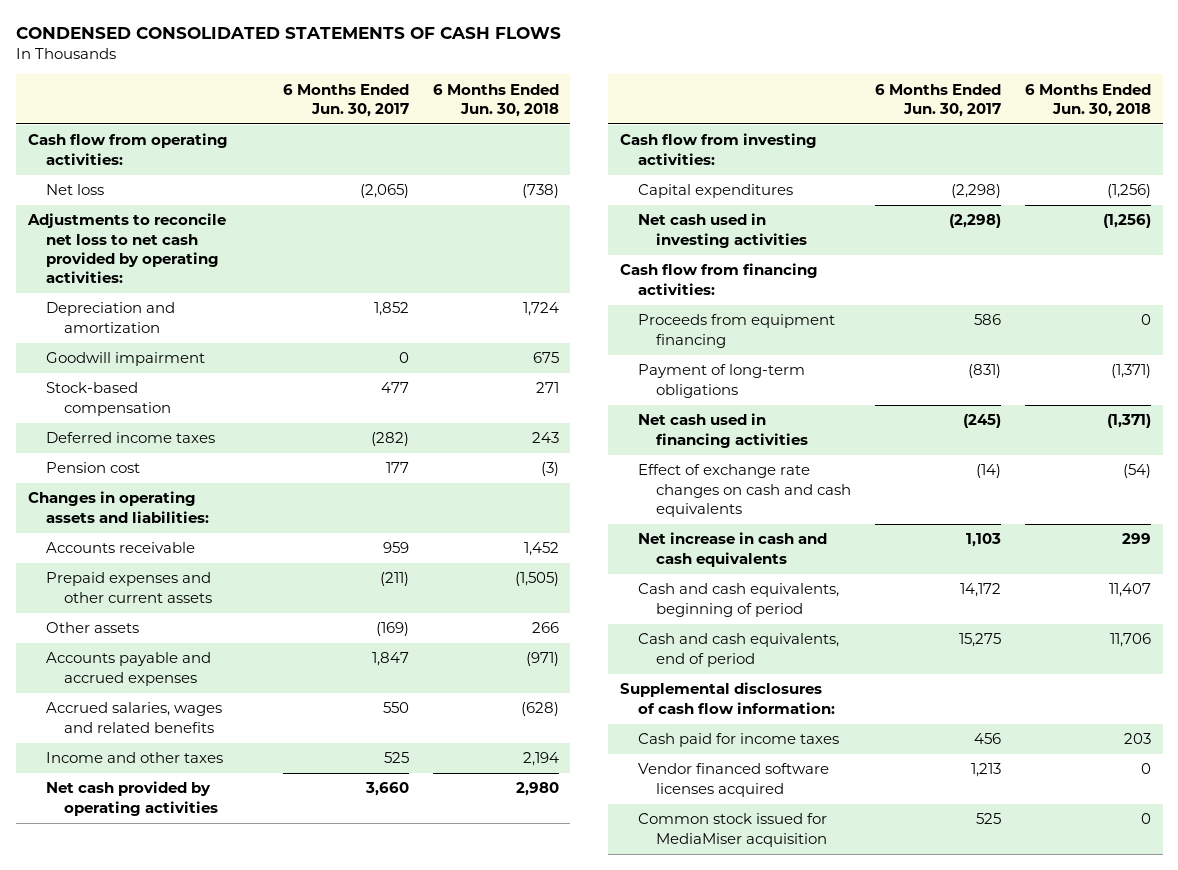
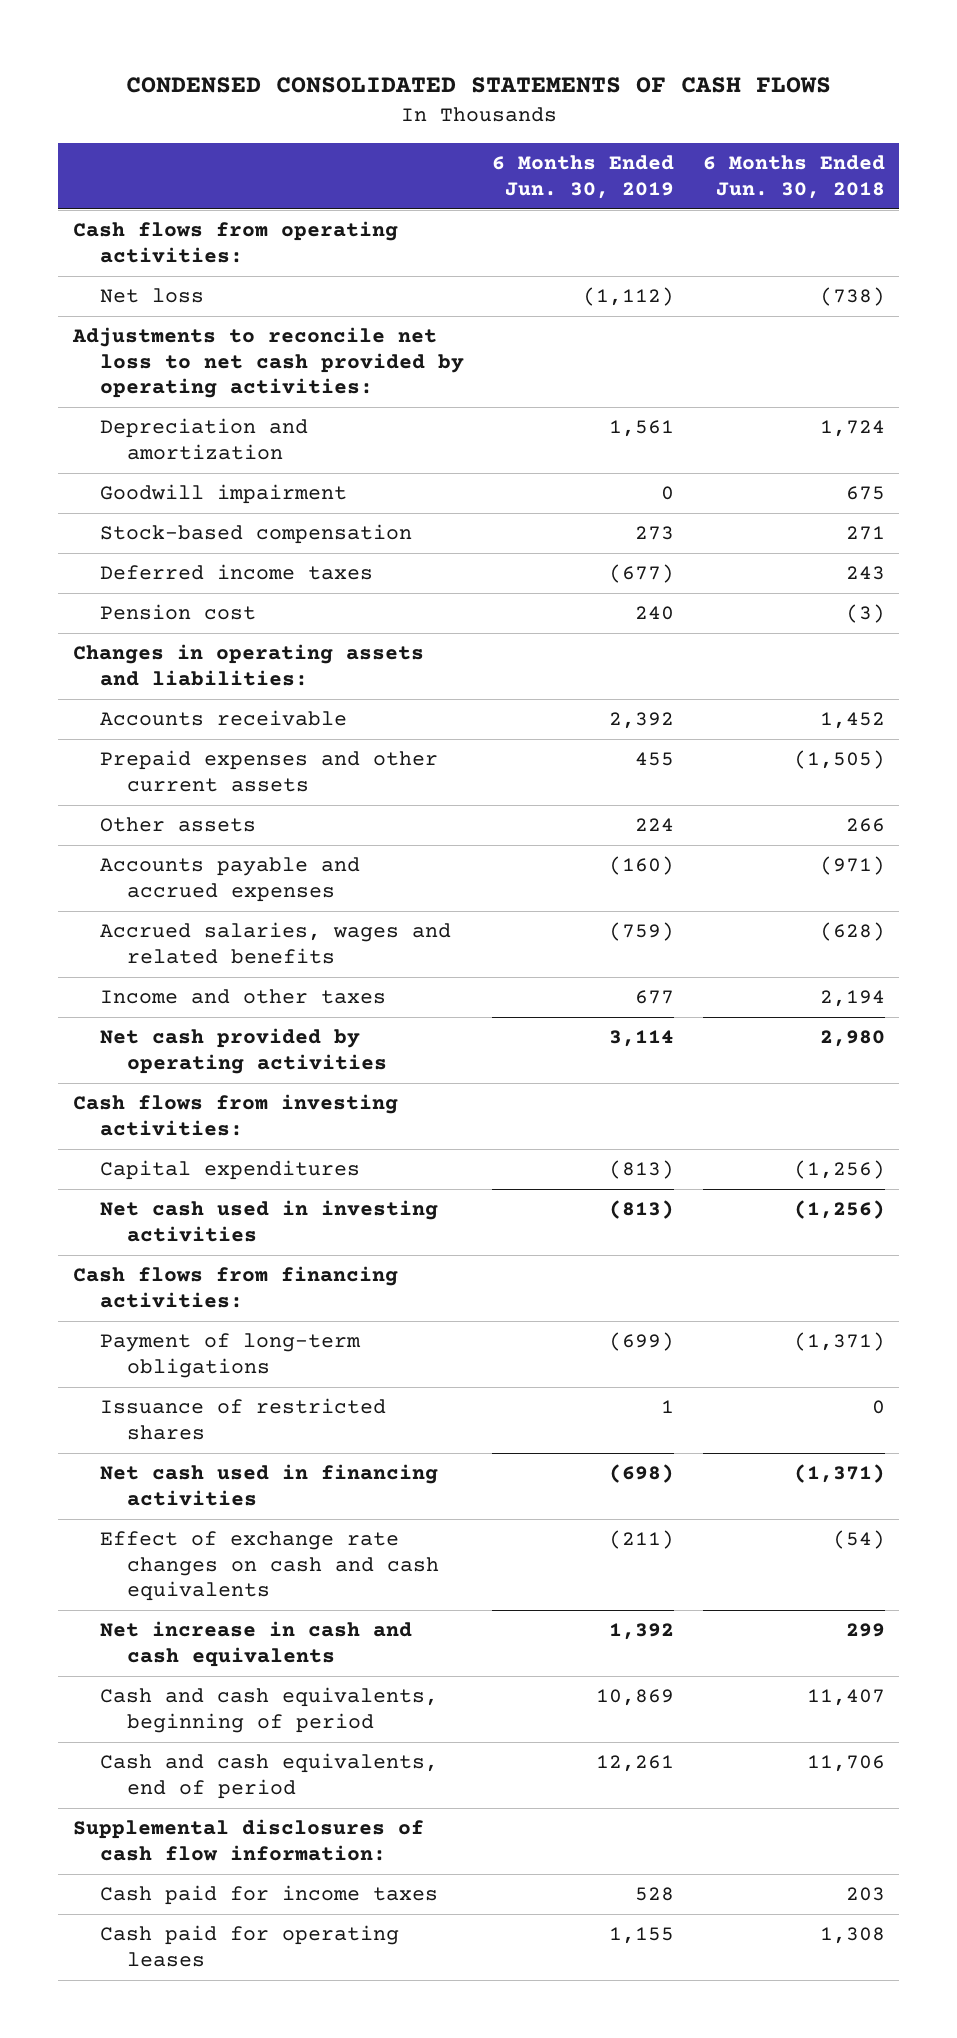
- | 6 Months Ended Jun. 30, 2017 | 6 Months Ended Jun. 30, 2018
+ | 6 Months Ended Jun. 30, 2019 | 6 Months Ended Jun. 30, 2018
- Cash flow from operating activities:
+ Cash flows from operating activities:
- Cash flow from investing activities:
+ Cash flows from investing activities:
- Cash flow from financing activities:
- Proceeds from equipment financing | 586 | 0
+ Cash flows from financing activities:
+ Issuance of restricted shares | 1 | 0
- Vendor financed software licenses acquired | 1,213 | 0
- Common stock issued for MediaMiser acquisition | 525 | 0
+ Cash paid for operating leases | 1,155 | 1,308

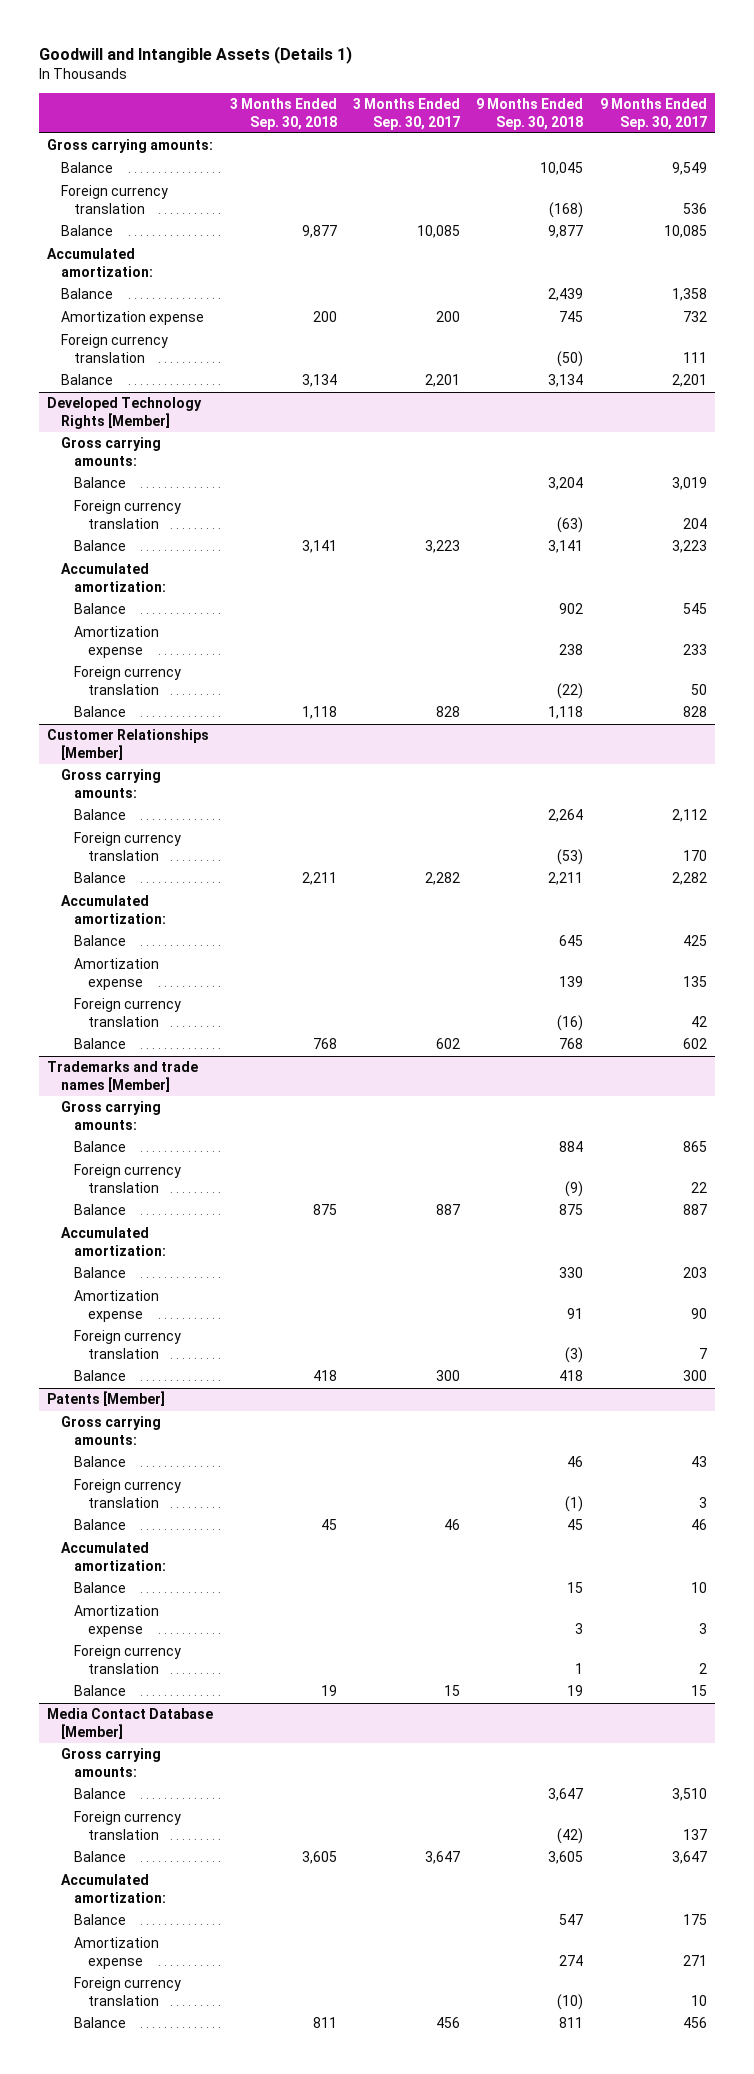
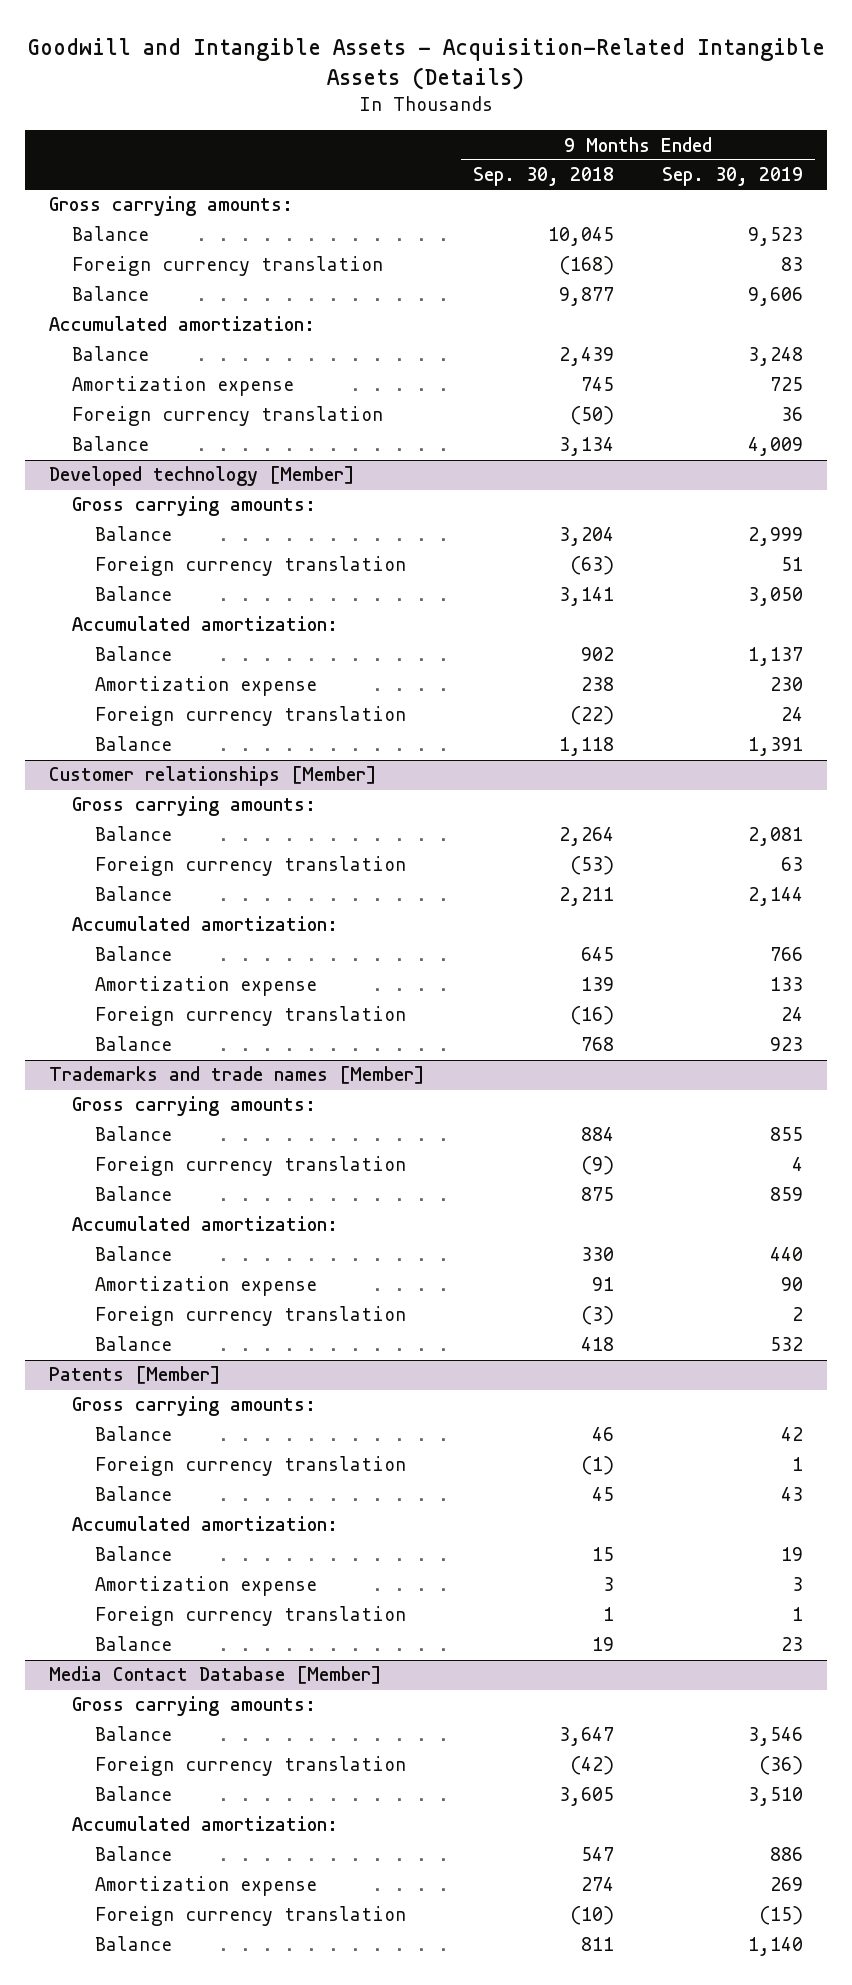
- Goodwill and Intangible Assets (Details 1)
+ Goodwill and Intangible Assets - Acquisition-Related Intangible Assets (Details)
- | 3 Months Ended Sep. 30, 2018 | 3 Months Ended Sep. 30, 2017 | 9 Months Ended Sep. 30, 2018 | 9 Months Ended Sep. 30, 2017
+ | 9 Months Ended Sep. 30, 2018 | 9 Months Ended Sep. 30, 2019
- Developed Technology Rights [Member]
+ Developed technology [Member]
- Customer Relationships [Member]
+ Customer relationships [Member]

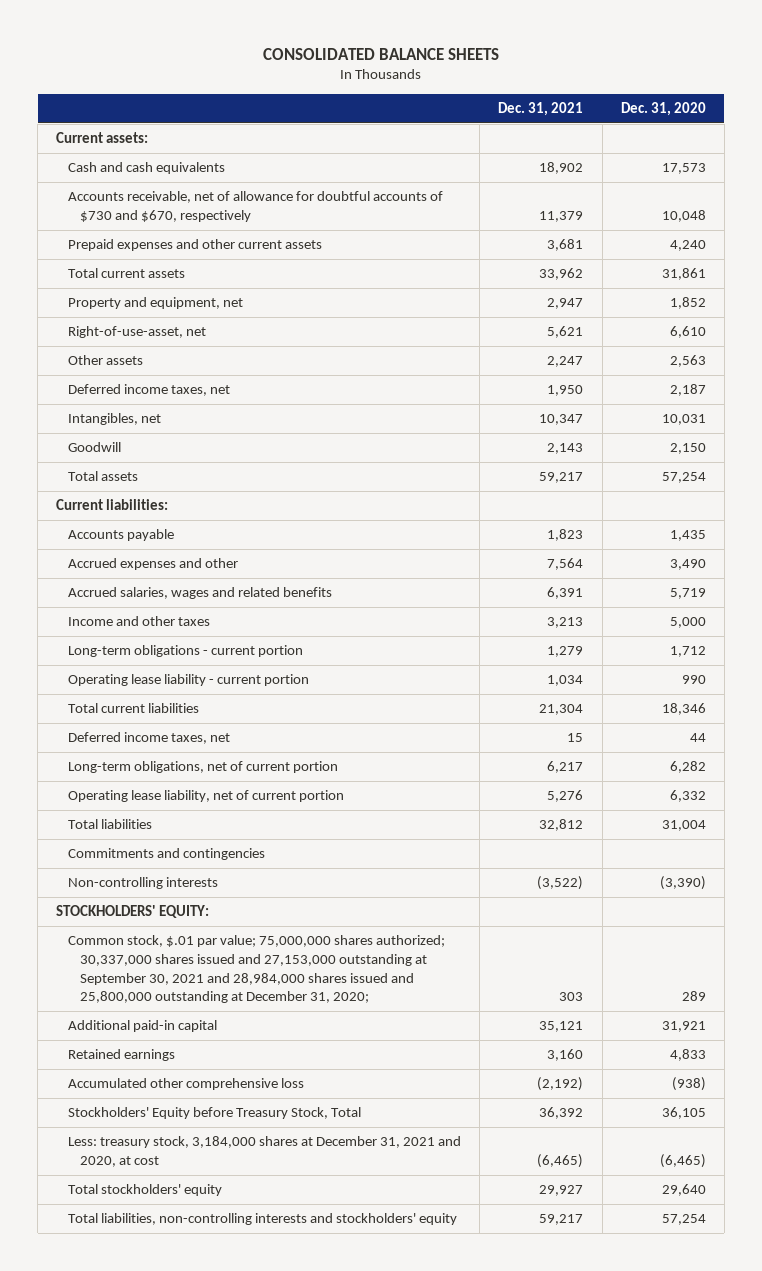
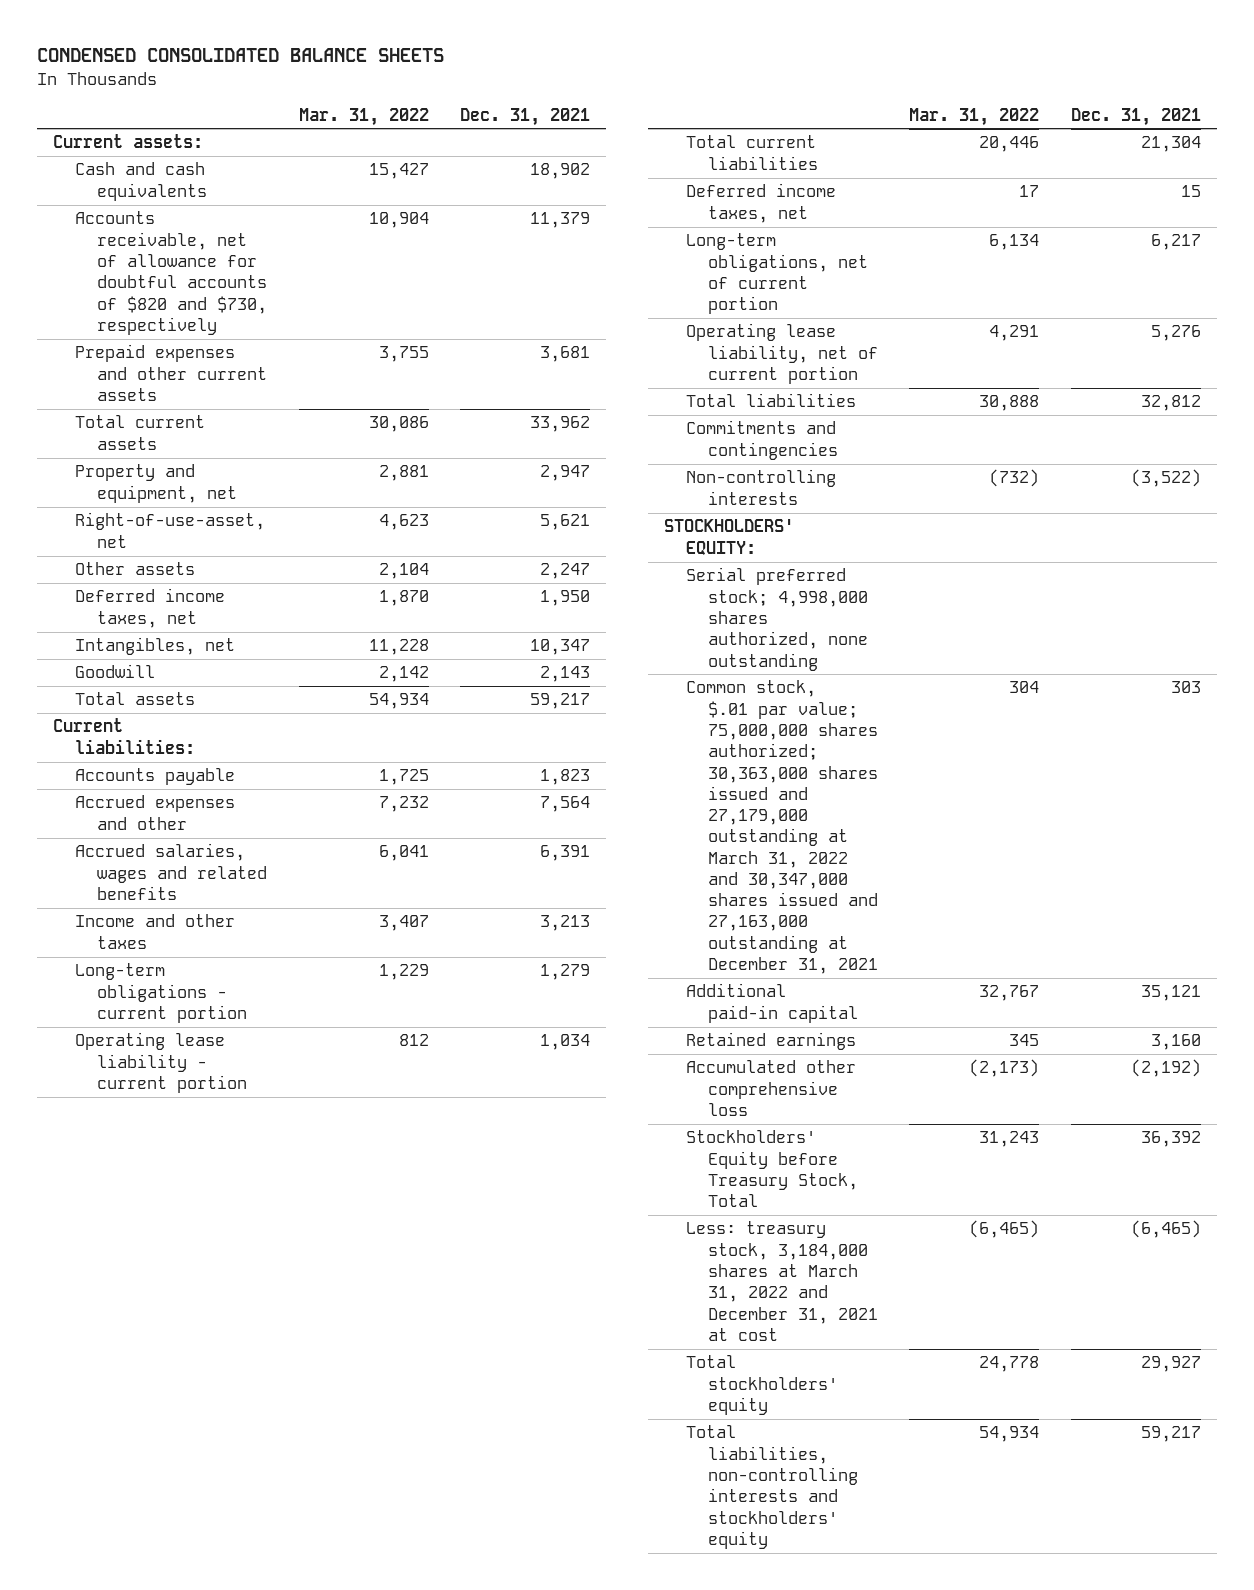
- CONSOLIDATED BALANCE SHEETS
+ CONDENSED CONSOLIDATED BALANCE SHEETS
- | Dec. 31, 2021 | Dec. 31, 2020
+ | Mar. 31, 2022 | Dec. 31, 2021
- Accounts receivable, net of allowance for doubtful accounts of $730 and $670, respectively | 11,379 | 10,048
+ Accounts receivable, net of allowance for doubtful accounts of $820 and $730, respectively | 10,904 | 11,379
- Common stock, $.01 par value; 75,000,000 shares authorized; 30,337,000 shares issued and 27,153,000 outstanding at September 30, 2021 and 28,984,000 shares issued and 25,800,000 outstanding at December 31, 2020; | 303 | 289
+ Serial preferred stock; 4,998,000 shares authorized, none outstanding
+ Common stock, $.01 par value; 75,000,000 shares authorized; 30,363,000 shares issued and 27,179,000 outstanding at March 31, 2022 and 30,347,000 shares issued and 27,163,000 outstanding at December 31, 2021 | 304 | 303
- Less: treasury stock, 3,184,000 shares at December 31, 2021 and 2020, at cost | (6,465) | (6,465)
+ Less: treasury stock, 3,184,000 shares at March 31, 2022 and December 31, 2021 at cost | (6,465) | (6,465)

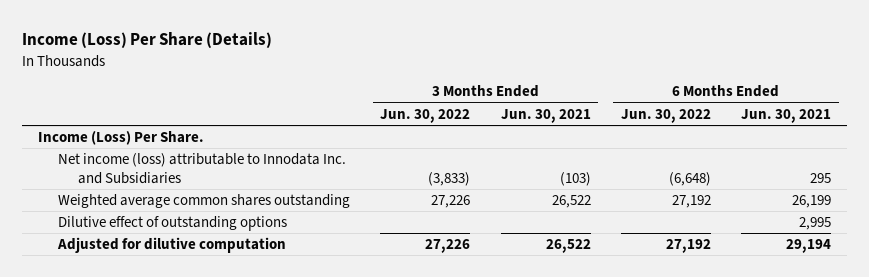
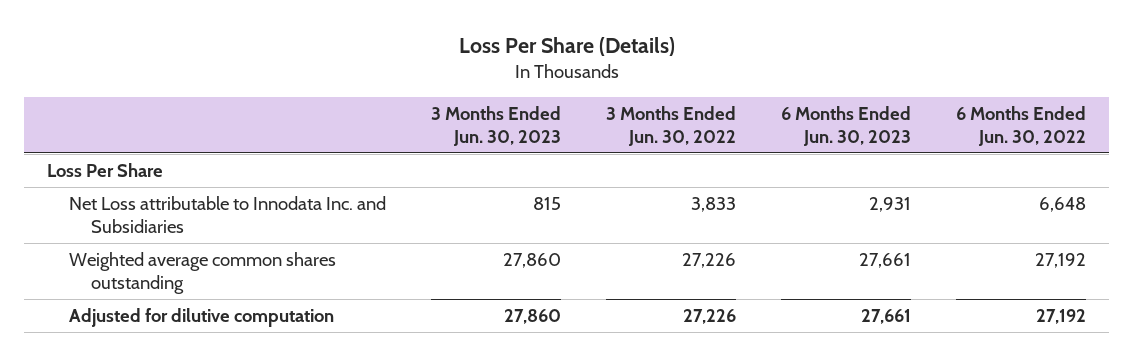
- Income (Loss) Per Share (Details)
+ Loss Per Share (Details)
- | 3 Months Ended Jun. 30, 2022 | 3 Months Ended Jun. 30, 2021 | 6 Months Ended Jun. 30, 2022 | 6 Months Ended Jun. 30, 2021
+ | 3 Months Ended Jun. 30, 2023 | 3 Months Ended Jun. 30, 2022 | 6 Months Ended Jun. 30, 2023 | 6 Months Ended Jun. 30, 2022
- Income (Loss) Per Share.
- Net income (loss) attributable to Innodata Inc. and Subsidiaries | (3,833) | (103) | (6,648) | 295
+ Loss Per Share
+ Net Loss attributable to Innodata Inc. and Subsidiaries | 815 | 3,833 | 2,931 | 6,648
- Dilutive effect of outstanding options | | | | 2,995

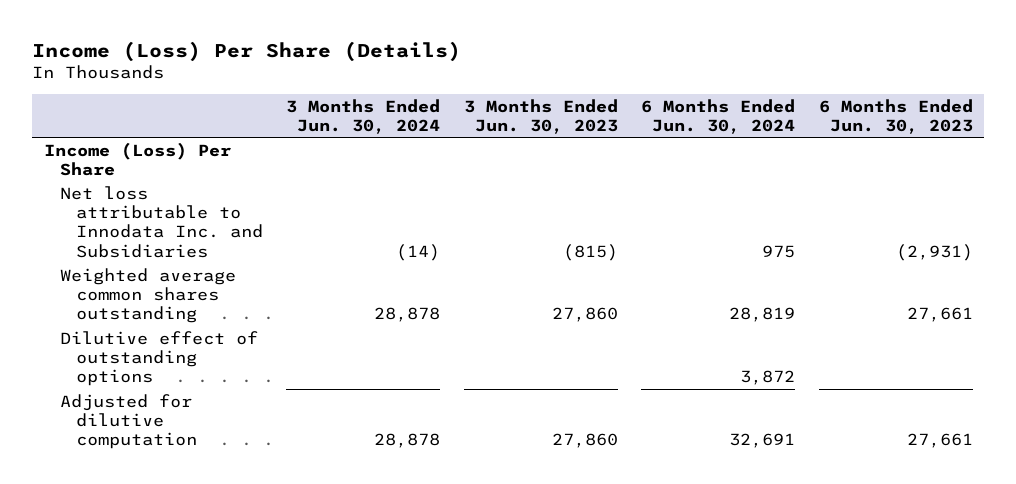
- Loss Per Share (Details)
+ Income (Loss) Per Share (Details)
- | 3 Months Ended Jun. 30, 2023 | 3 Months Ended Jun. 30, 2022 | 6 Months Ended Jun. 30, 2023 | 6 Months Ended Jun. 30, 2022
+ | 3 Months Ended Jun. 30, 2024 | 3 Months Ended Jun. 30, 2023 | 6 Months Ended Jun. 30, 2024 | 6 Months Ended Jun. 30, 2023
- Loss Per Share
- Net Loss attributable to Innodata Inc. and Subsidiaries | 815 | 3,833 | 2,931 | 6,648
+ Income (Loss) Per Share
+ Net loss attributable to Innodata Inc. and Subsidiaries | (14) | (815) | 975 | (2,931)
+ Dilutive effect of outstanding options | | | 3,872 |

